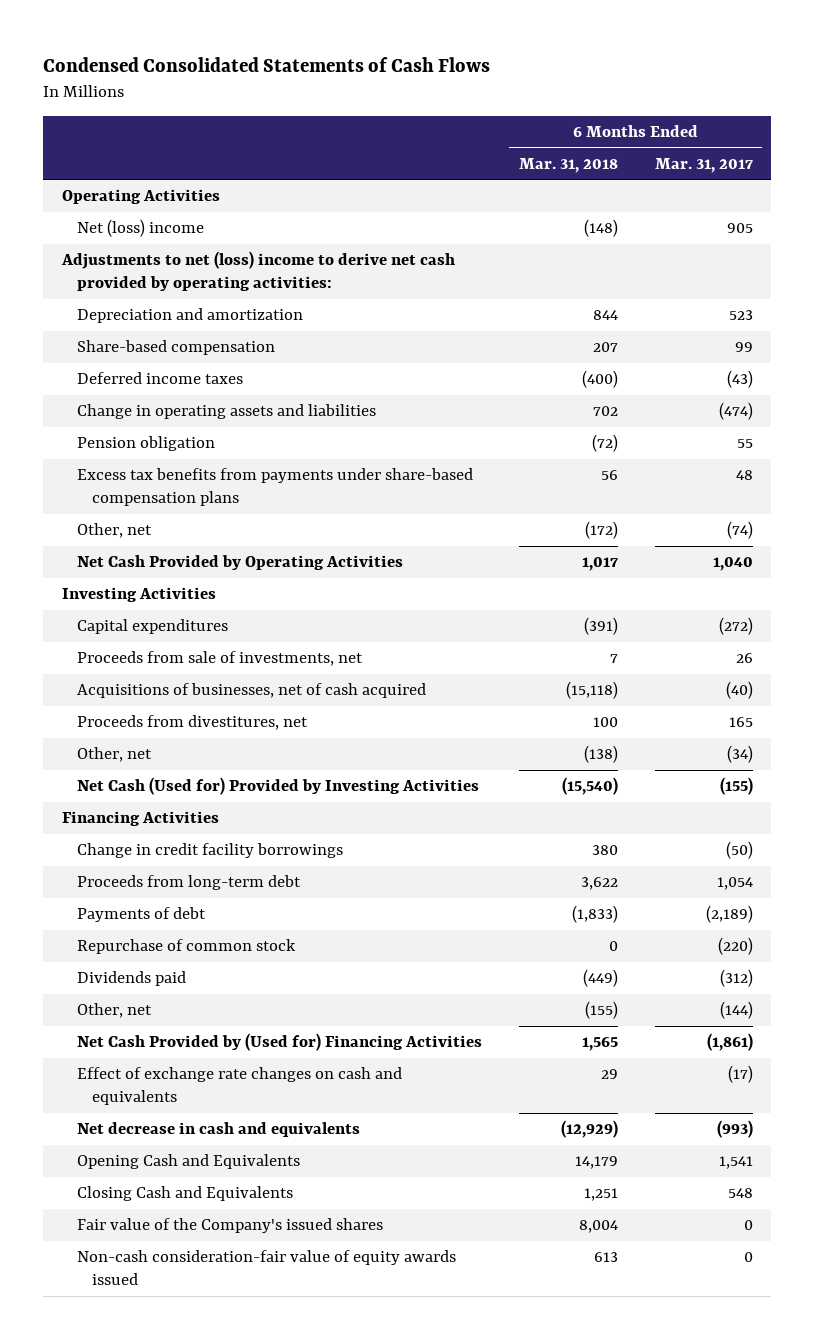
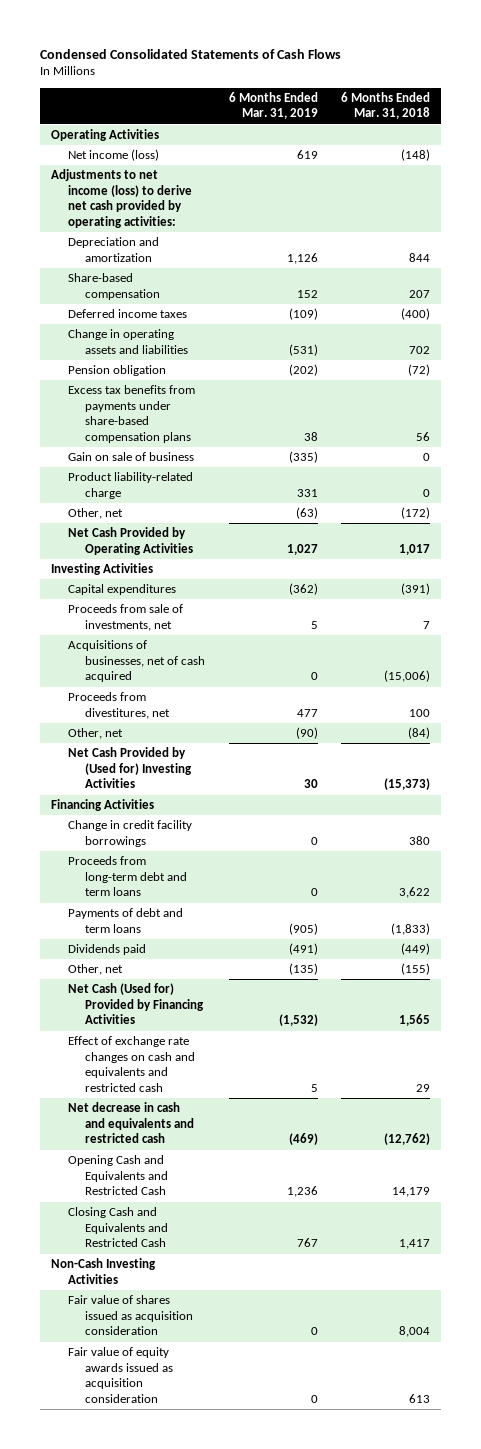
- | 6 Months Ended Mar. 31, 2018 | 6 Months Ended Mar. 31, 2017
+ | 6 Months Ended Mar. 31, 2019 | 6 Months Ended Mar. 31, 2018
- Net (loss) income | (148) | 905
- Adjustments to net (loss) income to derive net cash provided by operating activities:
+ Net income (loss) | 619 | (148)
+ Adjustments to net income (loss) to derive net cash provided by operating activities:
+ Gain on sale of business | (335) | 0
+ Product liability-related charge | 331 | 0
- Acquisitions of businesses, net of cash acquired | (15,118) | (40)
+ Acquisitions of businesses, net of cash acquired | 0 | (15,006)
- Other, net | (138) | (34)
- Net Cash (Used for) Provided by Investing Activities | (15,540) | (155)
+ Other, net | (90) | (84)
+ Net Cash Provided by (Used for) Investing Activities | 30 | (15,373)
- Proceeds from long-term debt | 3,622 | 1,054
- Payments of debt | (1,833) | (2,189)
- Repurchase of common stock | 0 | (220)
+ Proceeds from long-term debt and term loans | 0 | 3,622
+ Payments of debt and term loans | (905) | (1,833)
- Net Cash Provided by (Used for) Financing Activities | 1,565 | (1,861)
- Effect of exchange rate changes on cash and equivalents | 29 | (17)
- Net decrease in cash and equivalents | (12,929) | (993)
- Opening Cash and Equivalents | 14,179 | 1,541
- Closing Cash and Equivalents | 1,251 | 548
- Fair value of the Company's issued shares | 8,004 | 0
- Non-cash consideration-fair value of equity awards issued | 613 | 0
+ Net Cash (Used for) Provided by Financing Activities | (1,532) | 1,565
+ Effect of exchange rate changes on cash and equivalents and restricted cash | 5 | 29
+ Net decrease in cash and equivalents and restricted cash | (469) | (12,762)
+ Opening Cash and Equivalents and Restricted Cash | 1,236 | 14,179
+ Closing Cash and Equivalents and Restricted Cash | 767 | 1,417
+ Non-Cash Investing Activities
+ Fair value of shares issued as acquisition consideration | 0 | 8,004
+ Fair value of equity awards issued as acquisition consideration | 0 | 613

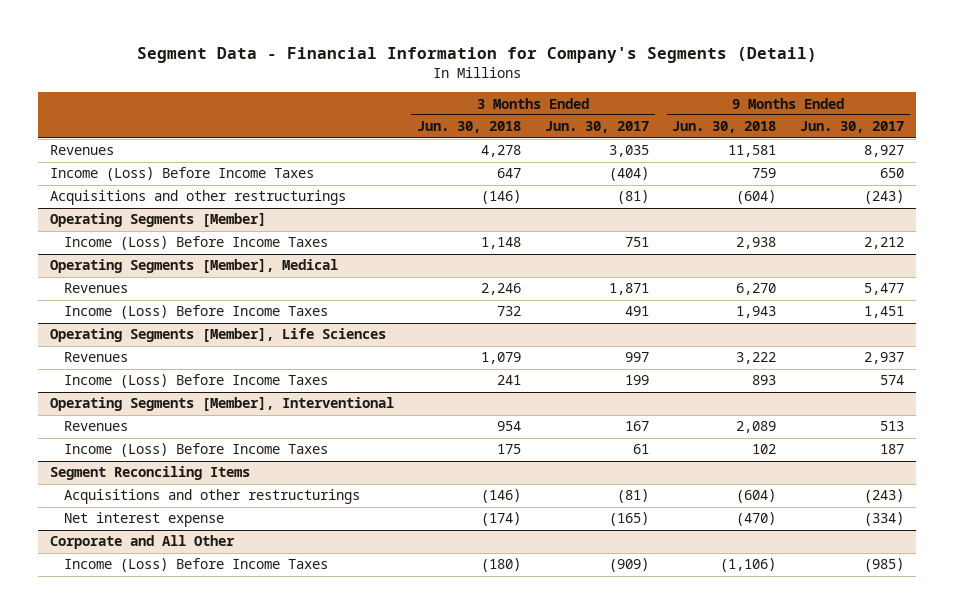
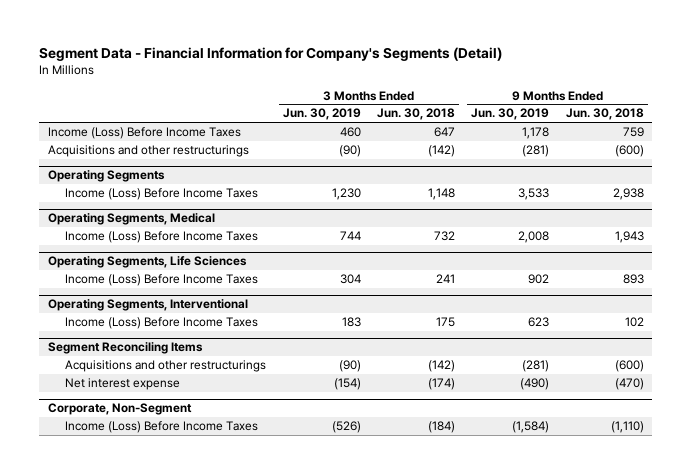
- | 3 Months Ended Jun. 30, 2018 | 3 Months Ended Jun. 30, 2017 | 9 Months Ended Jun. 30, 2018 | 9 Months Ended Jun. 30, 2017
+ | 3 Months Ended Jun. 30, 2019 | 3 Months Ended Jun. 30, 2018 | 9 Months Ended Jun. 30, 2019 | 9 Months Ended Jun. 30, 2018
- Revenues | 4,278 | 3,035 | 11,581 | 8,927
- Acquisitions and other restructurings | (146) | (81) | (604) | (243)
- Operating Segments [Member]
+ Acquisitions and other restructurings | (90) | (142) | (281) | (600)
+ Operating Segments
- Operating Segments [Member], Medical
- Revenues | 2,246 | 1,871 | 6,270 | 5,477
+ Operating Segments, Medical
- Operating Segments [Member], Life Sciences
- Revenues | 1,079 | 997 | 3,222 | 2,937
+ Operating Segments, Life Sciences
- Operating Segments [Member], Interventional
- Revenues | 954 | 167 | 2,089 | 513
+ Operating Segments, Interventional
@ Segment Reconciling Items
- Acquisitions and other restructurings | (146) | (81) | (604) | (243)
+ Acquisitions and other restructurings | (90) | (142) | (281) | (600)
- Corporate and All Other
- Income (Loss) Before Income Taxes | (180) | (909) | (1,106) | (985)
+ Corporate, Non-Segment
+ Income (Loss) Before Income Taxes | (526) | (184) | (1,584) | (1,110)

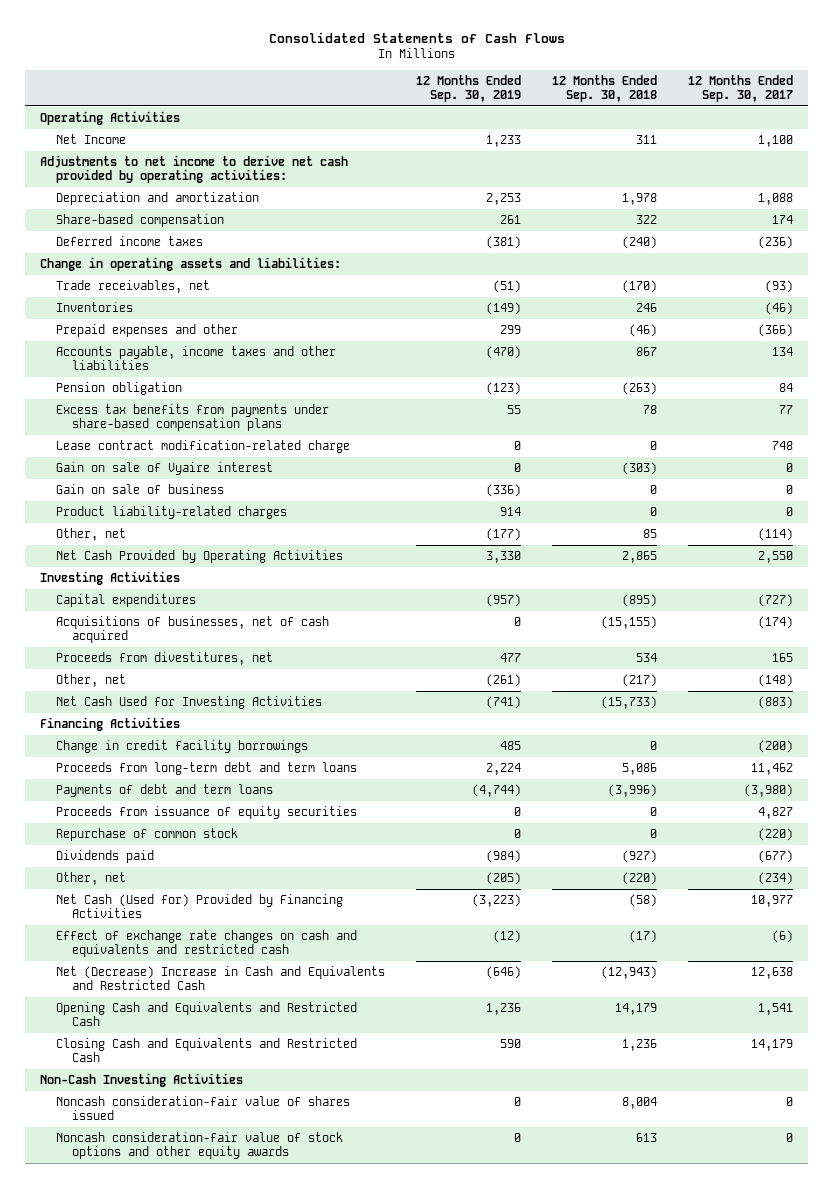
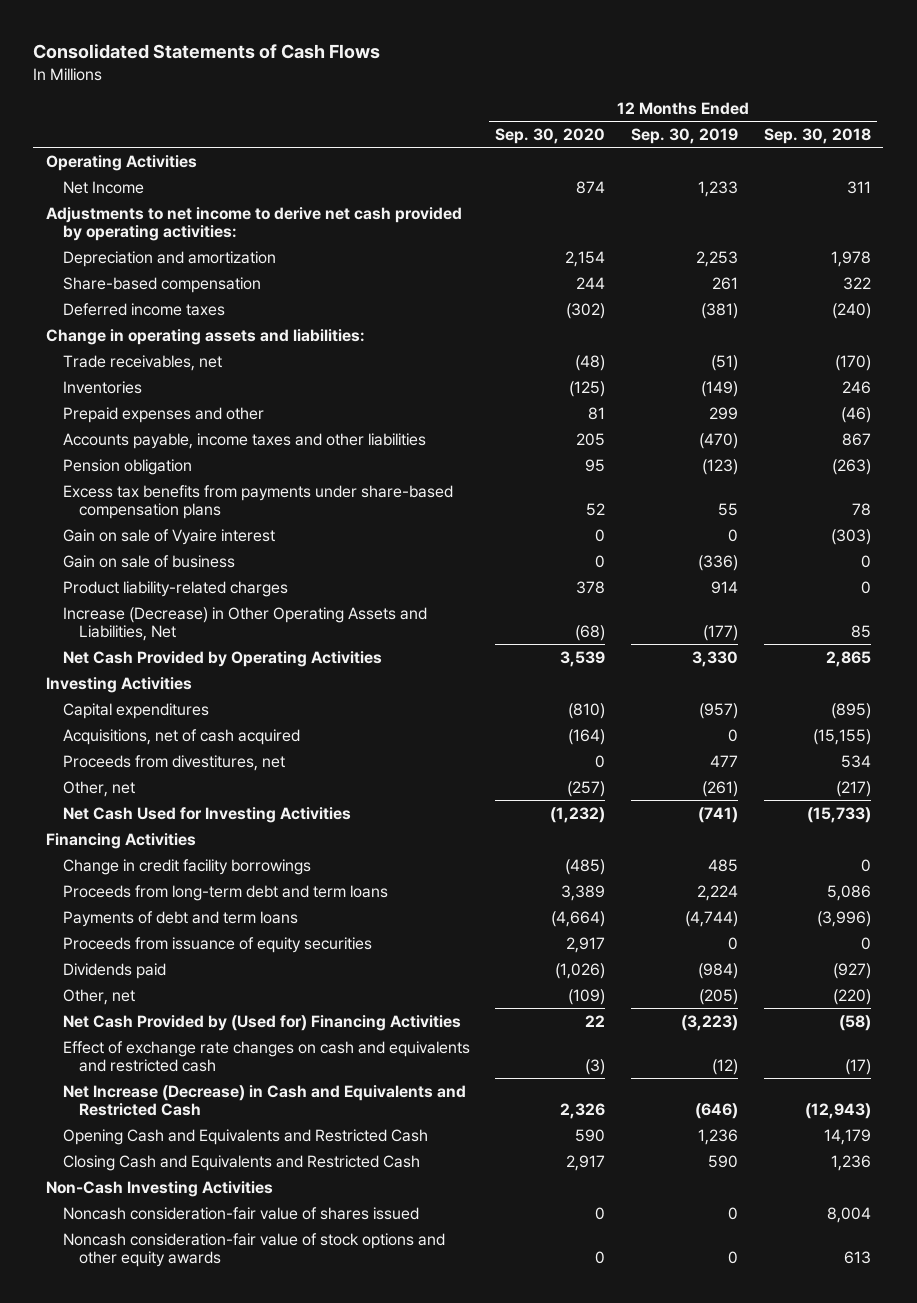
- | 12 Months Ended Sep. 30, 2019 | 12 Months Ended Sep. 30, 2018 | 12 Months Ended Sep. 30, 2017
+ | 12 Months Ended Sep. 30, 2020 | 12 Months Ended Sep. 30, 2019 | 12 Months Ended Sep. 30, 2018
- Lease contract modification-related charge | 0 | 0 | 748
- Other, net | (177) | 85 | (114)
+ Increase (Decrease) in Other Operating Assets and Liabilities, Net | (68) | (177) | 85
- Acquisitions of businesses, net of cash acquired | 0 | (15,155) | (174)
+ Acquisitions, net of cash acquired | (164) | 0 | (15,155)
- Repurchase of common stock | 0 | 0 | (220)
- Net Cash (Used for) Provided by Financing Activities | (3,223) | (58) | 10,977
+ Net Cash Provided by (Used for) Financing Activities | 22 | (3,223) | (58)
- Net (Decrease) Increase in Cash and Equivalents and Restricted Cash | (646) | (12,943) | 12,638
+ Net Increase (Decrease) in Cash and Equivalents and Restricted Cash | 2,326 | (646) | (12,943)

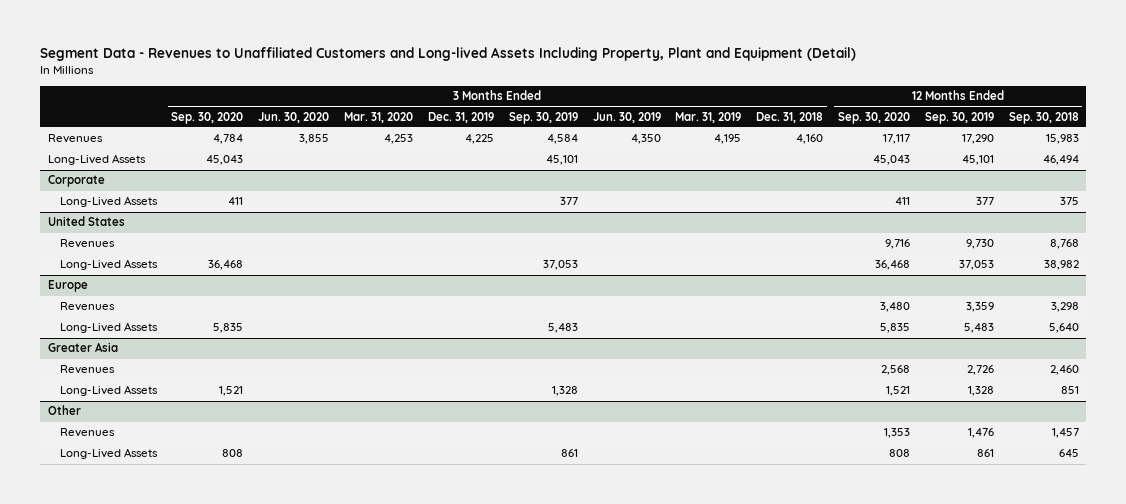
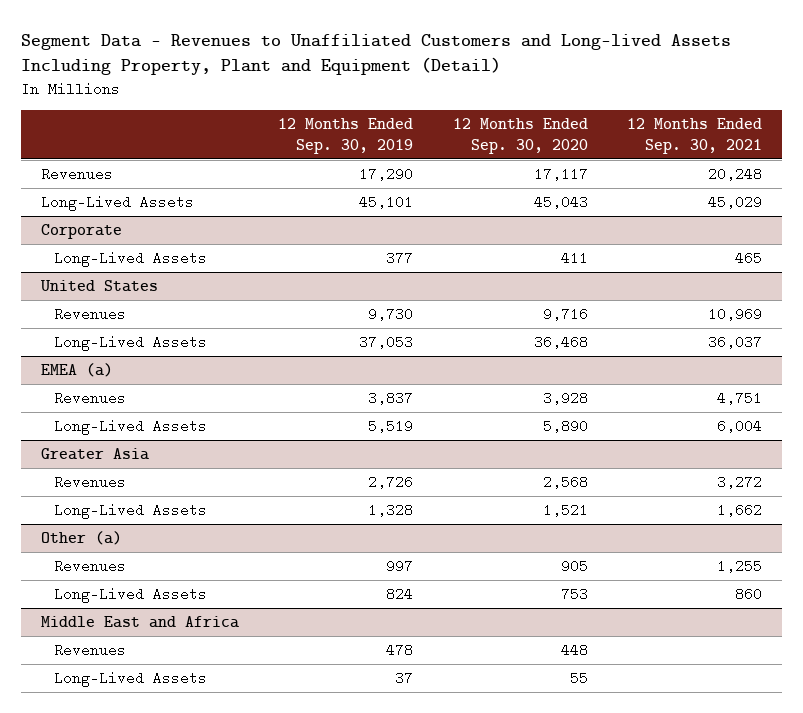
- | 3 Months Ended Sep. 30, 2020 | 3 Months Ended Jun. 30, 2020 | 3 Months Ended Mar. 31, 2020 | 3 Months Ended Dec. 31, 2019 | 3 Months Ended Sep. 30, 2019 | 3 Months Ended Jun. 30, 2019 | 3 Months Ended Mar. 31, 2019 | 3 Months Ended Dec. 31, 2018 | 12 Months Ended Sep. 30, 2020 | 12 Months Ended Sep. 30, 2019 | 12 Months Ended Sep. 30, 2018
+ | 12 Months Ended Sep. 30, 2019 | 12 Months Ended Sep. 30, 2020 | 12 Months Ended Sep. 30, 2021
- Europe
- Revenues | | | | | | | | | 3,480 | 3,359 | 3,298
- Long-Lived Assets | 5,835 | | | | 5,483 | | | | 5,835 | 5,483 | 5,640
+ EMEA (a)
+ Revenues | 3,837 | 3,928 | 4,751
+ Long-Lived Assets | 5,519 | 5,890 | 6,004
- Other
- Revenues | | | | | | | | | 1,353 | 1,476 | 1,457
- Long-Lived Assets | 808 | | | | 861 | | | | 808 | 861 | 645
+ Other (a)
+ Revenues | 997 | 905 | 1,255
+ Long-Lived Assets | 824 | 753 | 860
+ Middle East and Africa
+ Revenues | 478 | 448 |
+ Long-Lived Assets | 37 | 55 |

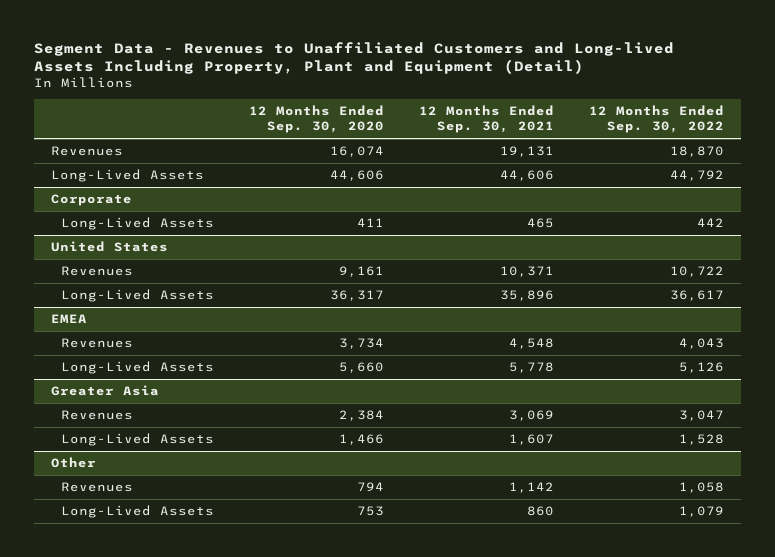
- | 12 Months Ended Sep. 30, 2019 | 12 Months Ended Sep. 30, 2020 | 12 Months Ended Sep. 30, 2021
+ | 12 Months Ended Sep. 30, 2020 | 12 Months Ended Sep. 30, 2021 | 12 Months Ended Sep. 30, 2022
- Revenues | 17,290 | 17,117 | 20,248
- Long-Lived Assets | 45,101 | 45,043 | 45,029
+ Revenues | 16,074 | 19,131 | 18,870
+ Long-Lived Assets | 44,606 | 44,606 | 44,792
@ United States
- Revenues | 9,730 | 9,716 | 10,969
- Long-Lived Assets | 37,053 | 36,468 | 36,037
- EMEA (a)
- Revenues | 3,837 | 3,928 | 4,751
- Long-Lived Assets | 5,519 | 5,890 | 6,004
@ United States
+ Revenues | 9,161 | 10,371 | 10,722
+ Long-Lived Assets | 36,317 | 35,896 | 36,617
+ EMEA
+ Revenues | 3,734 | 4,548 | 4,043
+ Long-Lived Assets | 5,660 | 5,778 | 5,126
@ Greater Asia
- Revenues | 2,726 | 2,568 | 3,272
- Long-Lived Assets | 1,328 | 1,521 | 1,662
- Other (a)
- Revenues | 997 | 905 | 1,255
@ Greater Asia
+ Revenues | 2,384 | 3,069 | 3,047
+ Long-Lived Assets | 1,466 | 1,607 | 1,528
+ Other
+ Revenues | 794 | 1,142 | 1,058
- Middle East and Africa
- Revenues | 478 | 448 |
- Long-Lived Assets | 37 | 55 |

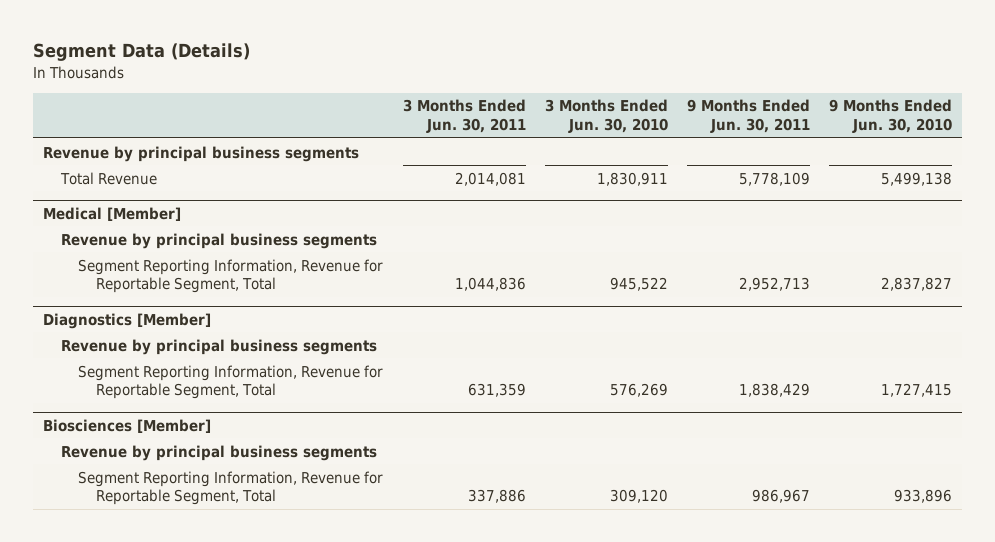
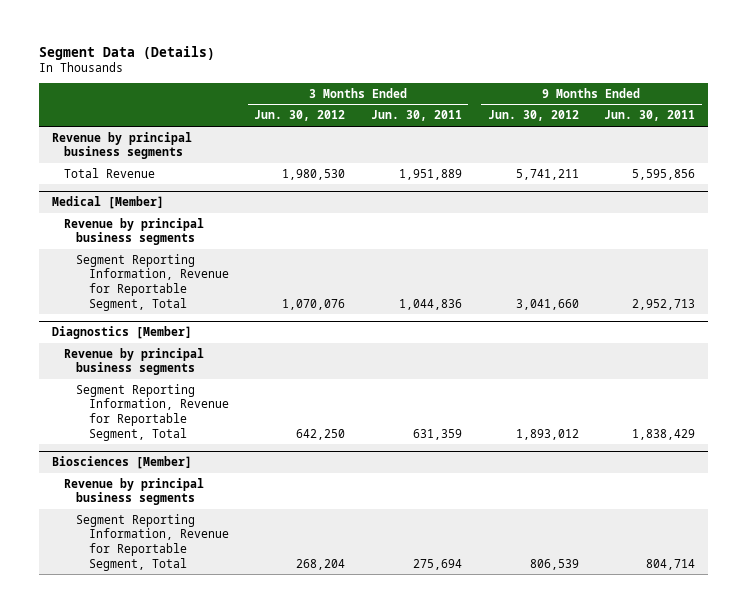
- | 3 Months Ended Jun. 30, 2011 | 3 Months Ended Jun. 30, 2010 | 9 Months Ended Jun. 30, 2011 | 9 Months Ended Jun. 30, 2010
+ | 3 Months Ended Jun. 30, 2012 | 3 Months Ended Jun. 30, 2011 | 9 Months Ended Jun. 30, 2012 | 9 Months Ended Jun. 30, 2011
- Total Revenue | 2,014,081 | 1,830,911 | 5,778,109 | 5,499,138
+ Total Revenue | 1,980,530 | 1,951,889 | 5,741,211 | 5,595,856
@ Biosciences [Member]
- Segment Reporting Information, Revenue for Reportable Segment, Total | 337,886 | 309,120 | 986,967 | 933,896
+ Segment Reporting Information, Revenue for Reportable Segment, Total | 268,204 | 275,694 | 806,539 | 804,714

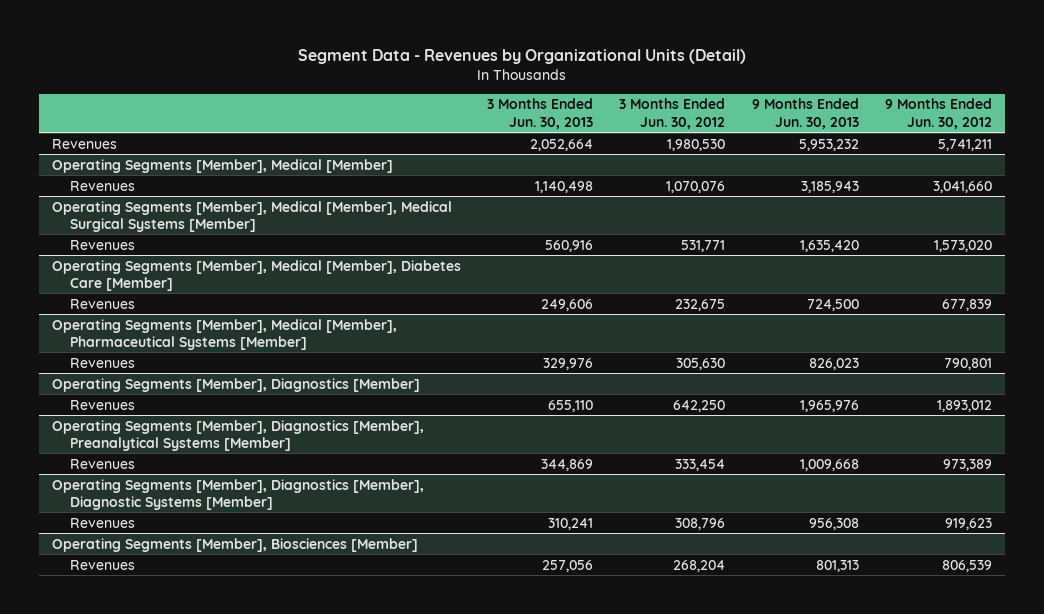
- Segment Data (Details)
+ Segment Data - Revenues by Organizational Units (Detail)
- | 3 Months Ended Jun. 30, 2012 | 3 Months Ended Jun. 30, 2011 | 9 Months Ended Jun. 30, 2012 | 9 Months Ended Jun. 30, 2011
+ | 3 Months Ended Jun. 30, 2013 | 3 Months Ended Jun. 30, 2012 | 9 Months Ended Jun. 30, 2013 | 9 Months Ended Jun. 30, 2012
- Revenue by principal business segments
- Total Revenue | 1,980,530 | 1,951,889 | 5,741,211 | 5,595,856
- Medical [Member]
- Revenue by principal business segments
- Segment Reporting Information, Revenue for Reportable Segment, Total | 1,070,076 | 1,044,836 | 3,041,660 | 2,952,713
- Diagnostics [Member]
- Revenue by principal business segments
- Segment Reporting Information, Revenue for Reportable Segment, Total | 642,250 | 631,359 | 1,893,012 | 1,838,429
- Biosciences [Member]
- Revenue by principal business segments
- Segment Reporting Information, Revenue for Reportable Segment, Total | 268,204 | 275,694 | 806,539 | 804,714
+ Revenues | 2,052,664 | 1,980,530 | 5,953,232 | 5,741,211
+ Operating Segments [Member], Medical [Member]
+ Revenues | 1,140,498 | 1,070,076 | 3,185,943 | 3,041,660
+ Operating Segments [Member], Medical [Member], Medical Surgical Systems [Member]
+ Revenues | 560,916 | 531,771 | 1,635,420 | 1,573,020
+ Operating Segments [Member], Medical [Member], Diabetes Care [Member]
+ Revenues | 249,606 | 232,675 | 724,500 | 677,839
+ Operating Segments [Member], Medical [Member], Pharmaceutical Systems [Member]
+ Revenues | 329,976 | 305,630 | 826,023 | 790,801
+ Operating Segments [Member], Diagnostics [Member]
+ Revenues | 655,110 | 642,250 | 1,965,976 | 1,893,012
+ Operating Segments [Member], Diagnostics [Member], Preanalytical Systems [Member]
+ Revenues | 344,869 | 333,454 | 1,009,668 | 973,389
+ Operating Segments [Member], Diagnostics [Member], Diagnostic Systems [Member]
+ Revenues | 310,241 | 308,796 | 956,308 | 919,623
+ Operating Segments [Member], Biosciences [Member]
+ Revenues | 257,056 | 268,204 | 801,313 | 806,539

